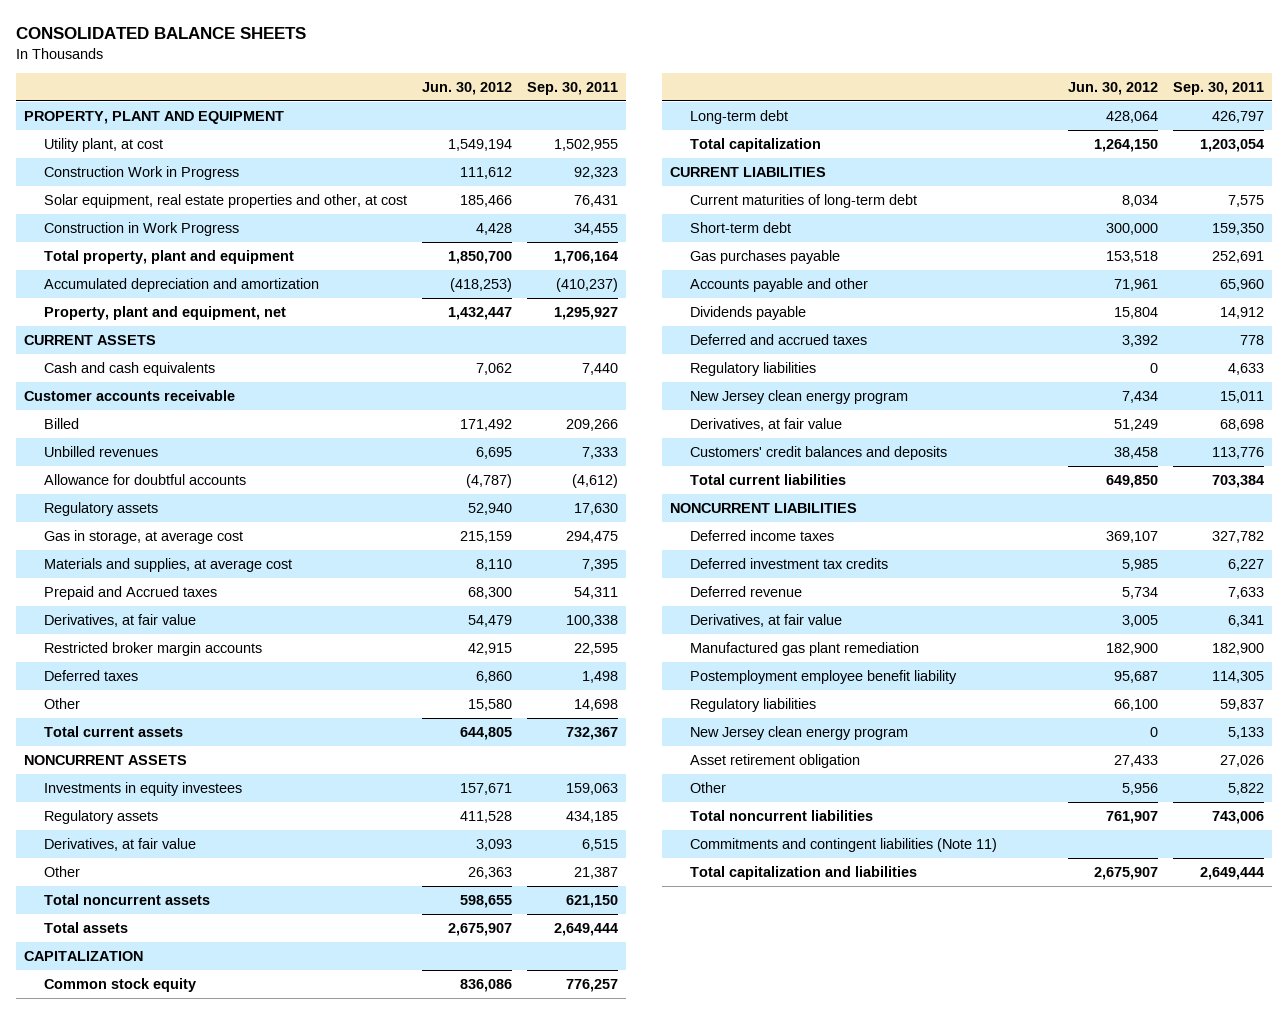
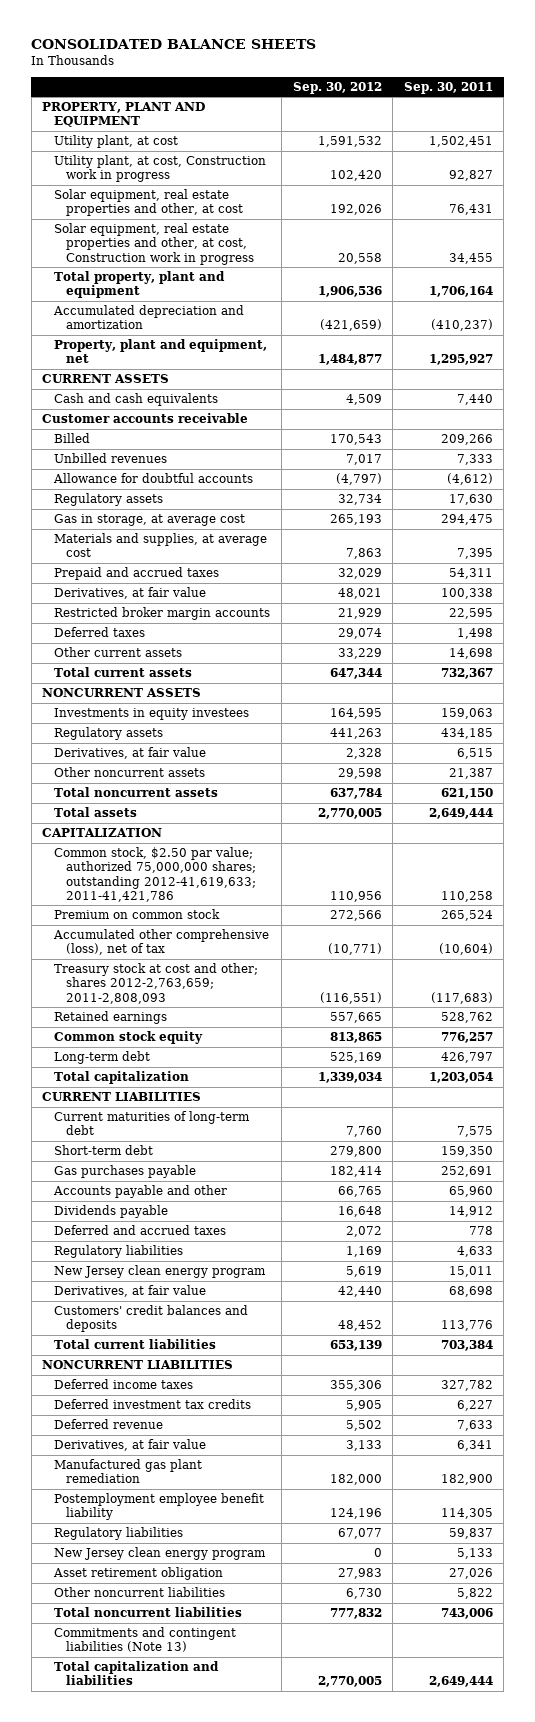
- | Jun. 30, 2012 | Sep. 30, 2011
+ | Sep. 30, 2012 | Sep. 30, 2011
- Utility plant, at cost | 1,549,194 | 1,502,955
- Construction Work in Progress | 111,612 | 92,323
+ Utility plant, at cost | 1,591,532 | 1,502,451
+ Utility plant, at cost, Construction work in progress | 102,420 | 92,827
- Construction in Work Progress | 4,428 | 34,455
+ Solar equipment, real estate properties and other, at cost, Construction work in progress | 20,558 | 34,455
- Prepaid and Accrued taxes | 68,300 | 54,311
+ Prepaid and accrued taxes | 32,029 | 54,311
- Other | 15,580 | 14,698
+ Other current assets | 33,229 | 14,698
- Other | 26,363 | 21,387
+ Other noncurrent assets | 29,598 | 21,387
+ Common stock, $2.50 par value; authorized 75,000,000 shares; outstanding 2012-41,619,633; 2011-41,421,786 | 110,956 | 110,258
+ Premium on common stock | 272,566 | 265,524
+ Accumulated other comprehensive (loss), net of tax | (10,771) | (10,604)
+ Treasury stock at cost and other; shares 2012-2,763,659; 2011-2,808,093 | (116,551) | (117,683)
+ Retained earnings | 557,665 | 528,762
- Other | 5,956 | 5,822
+ Other noncurrent liabilities | 6,730 | 5,822
- Commitments and contingent liabilities (Note 11)
+ Commitments and contingent liabilities (Note 13)

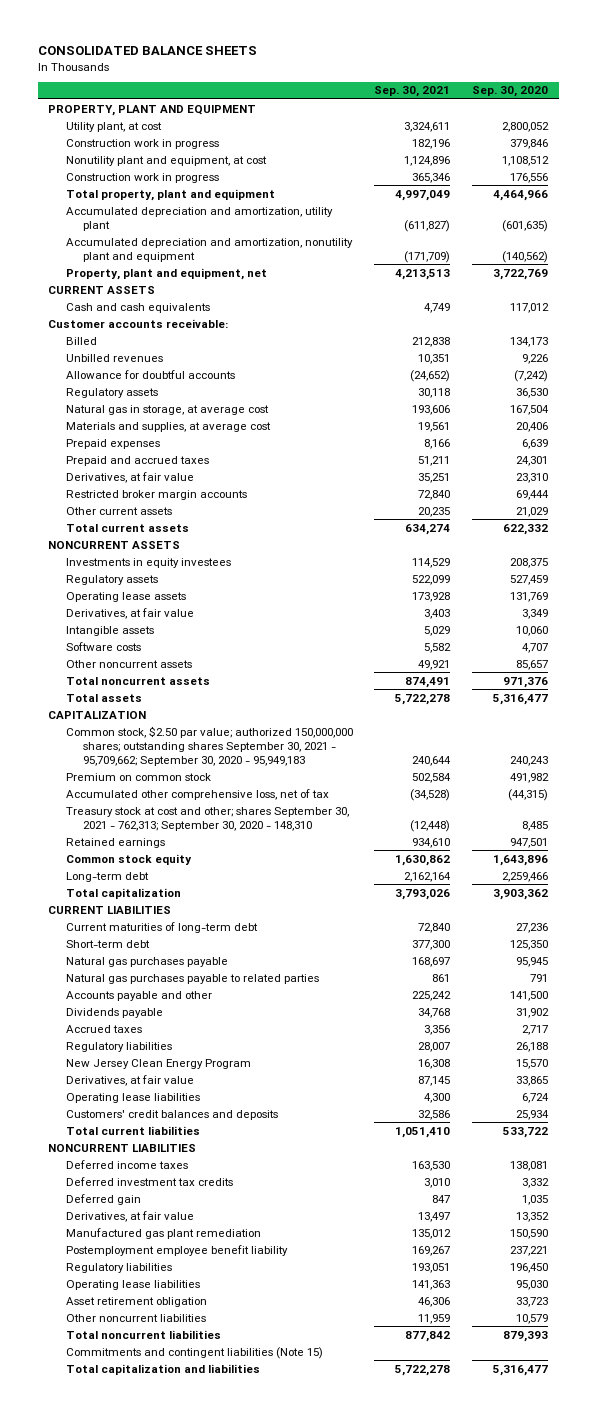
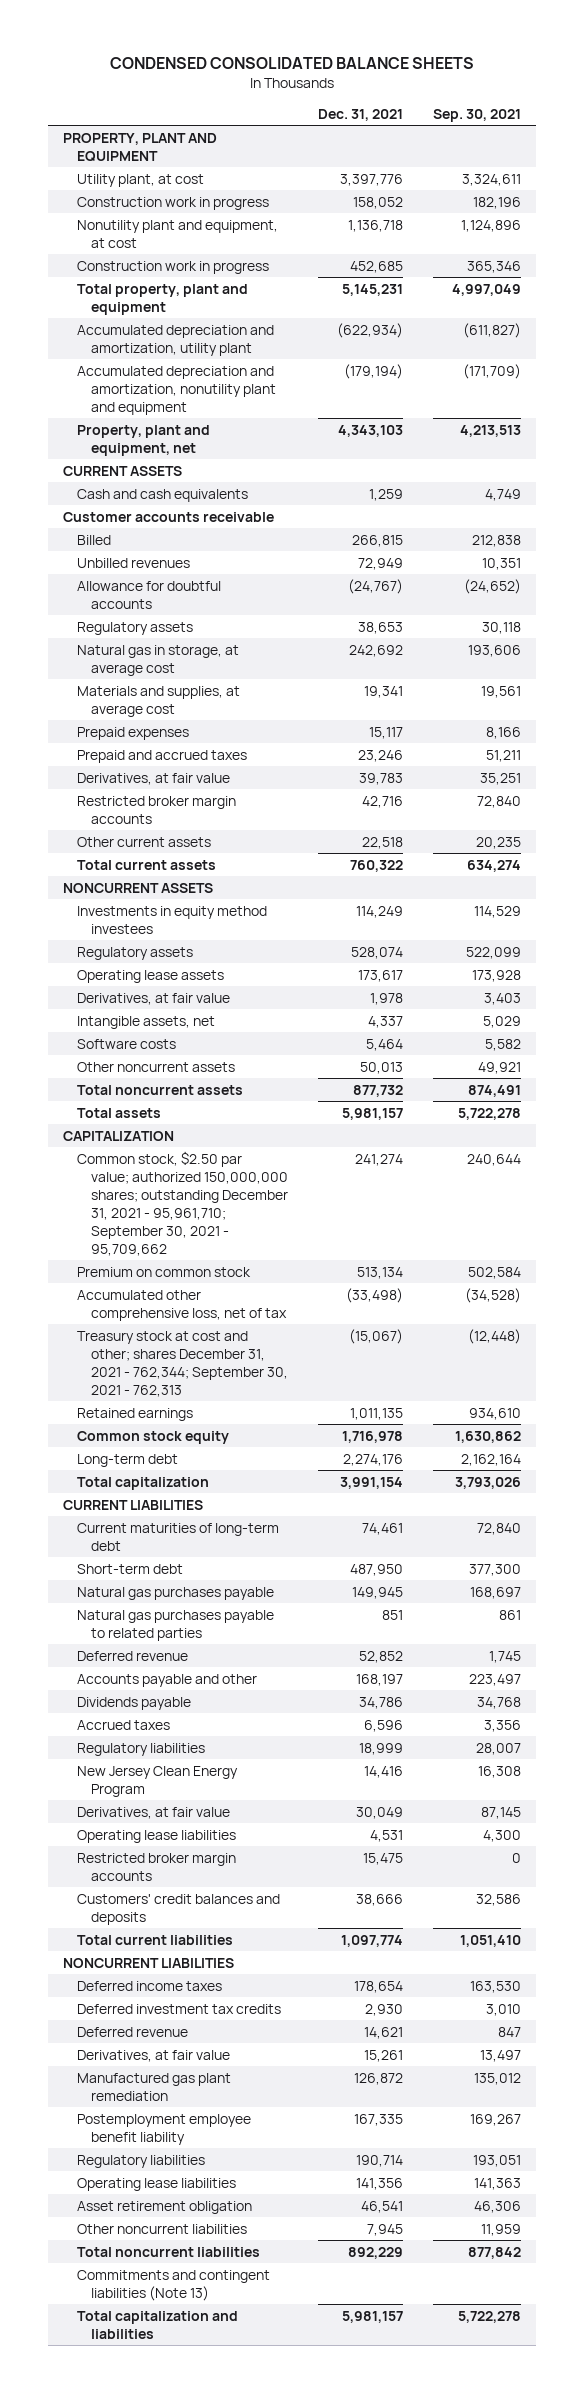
- CONSOLIDATED BALANCE SHEETS
+ CONDENSED CONSOLIDATED BALANCE SHEETS
- | Sep. 30, 2021 | Sep. 30, 2020
+ | Dec. 31, 2021 | Sep. 30, 2021
- Customer accounts receivable:
+ Customer accounts receivable
- Investments in equity investees | 114,529 | 208,375
+ Investments in equity method investees | 114,249 | 114,529
- Intangible assets | 5,029 | 10,060
+ Intangible assets, net | 4,337 | 5,029
- Common stock, $2.50 par value; authorized 150,000,000 shares; outstanding shares September 30, 2021 - 95,709,662; September 30, 2020 - 95,949,183 | 240,644 | 240,243
+ Common stock, $2.50 par value; authorized 150,000,000 shares; outstanding December 31, 2021 - 95,961,710; September 30, 2021 - 95,709,662 | 241,274 | 240,644
- Treasury stock at cost and other; shares September 30, 2021 - 762,313; September 30, 2020 - 148,310 | (12,448) | 8,485
+ Treasury stock at cost and other; shares December 31, 2021 - 762,344; September 30, 2021 - 762,313 | (15,067) | (12,448)
- Accounts payable and other | 225,242 | 141,500
+ Deferred revenue | 52,852 | 1,745
+ Accounts payable and other | 168,197 | 223,497
+ Restricted broker margin accounts | 15,475 | 0
- Deferred gain | 847 | 1,035
+ Deferred revenue | 14,621 | 847
- Commitments and contingent liabilities (Note 15)
+ Commitments and contingent liabilities (Note 13)

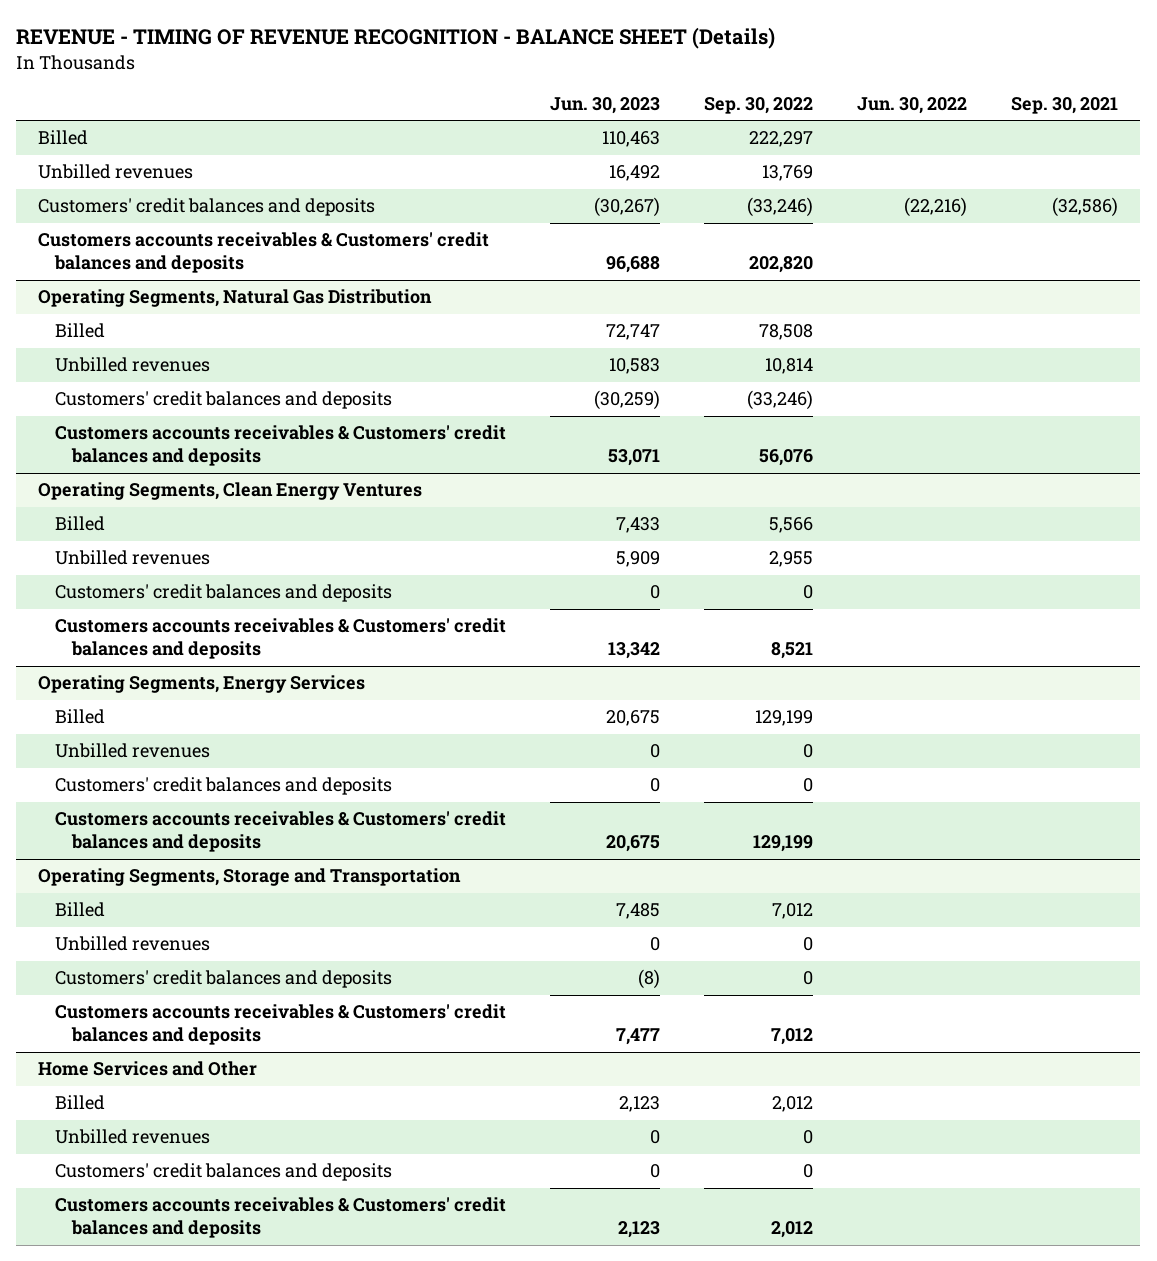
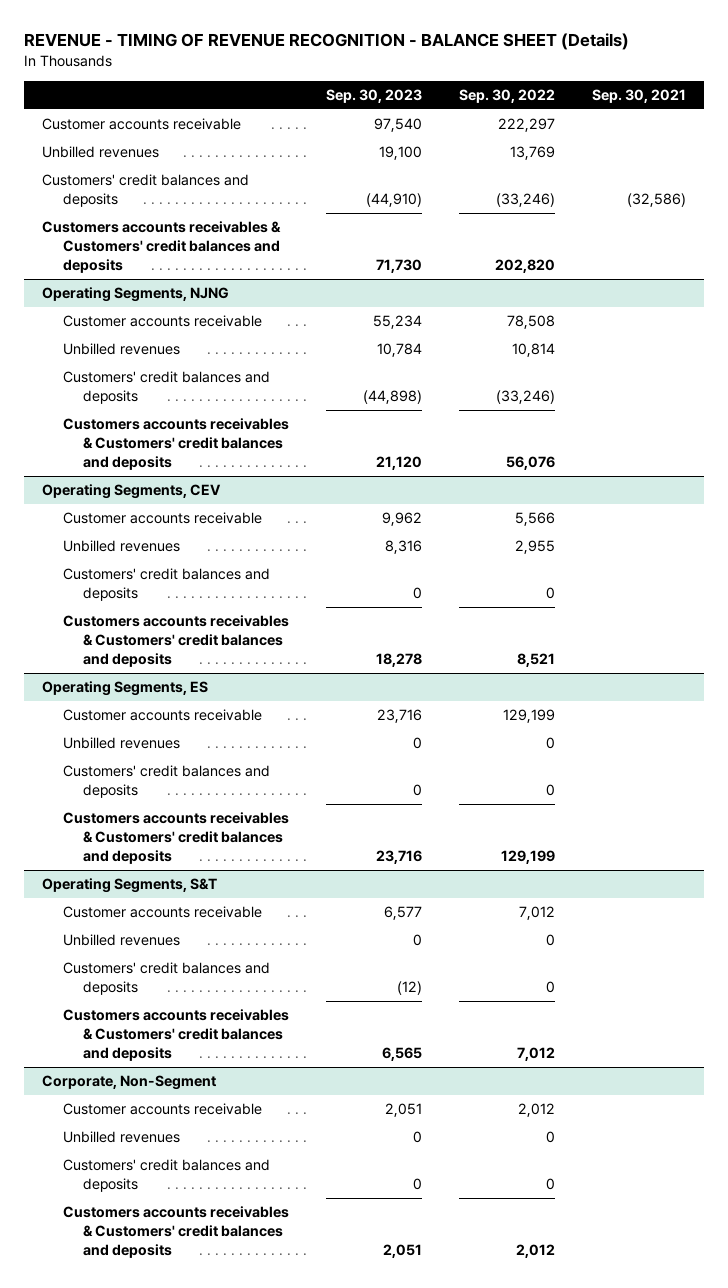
- | Jun. 30, 2023 | Sep. 30, 2022 | Jun. 30, 2022 | Sep. 30, 2021
+ | Sep. 30, 2023 | Sep. 30, 2022 | Sep. 30, 2021
- Billed | 110,463 | 222,297 | |
+ Customer accounts receivable | 97,540 | 222,297 |
- Operating Segments, Natural Gas Distribution
- Billed | 72,747 | 78,508 | |
+ Operating Segments, NJNG
+ Customer accounts receivable | 55,234 | 78,508 |
- Operating Segments, Clean Energy Ventures
- Billed | 7,433 | 5,566 | |
+ Operating Segments, CEV
+ Customer accounts receivable | 9,962 | 5,566 |
- Operating Segments, Energy Services
- Billed | 20,675 | 129,199 | |
+ Operating Segments, ES
+ Customer accounts receivable | 23,716 | 129,199 |
- Operating Segments, Storage and Transportation
- Billed | 7,485 | 7,012 | |
+ Operating Segments, S&T
+ Customer accounts receivable | 6,577 | 7,012 |
- Home Services and Other
- Billed | 2,123 | 2,012 | |
+ Corporate, Non-Segment
+ Customer accounts receivable | 2,051 | 2,012 |

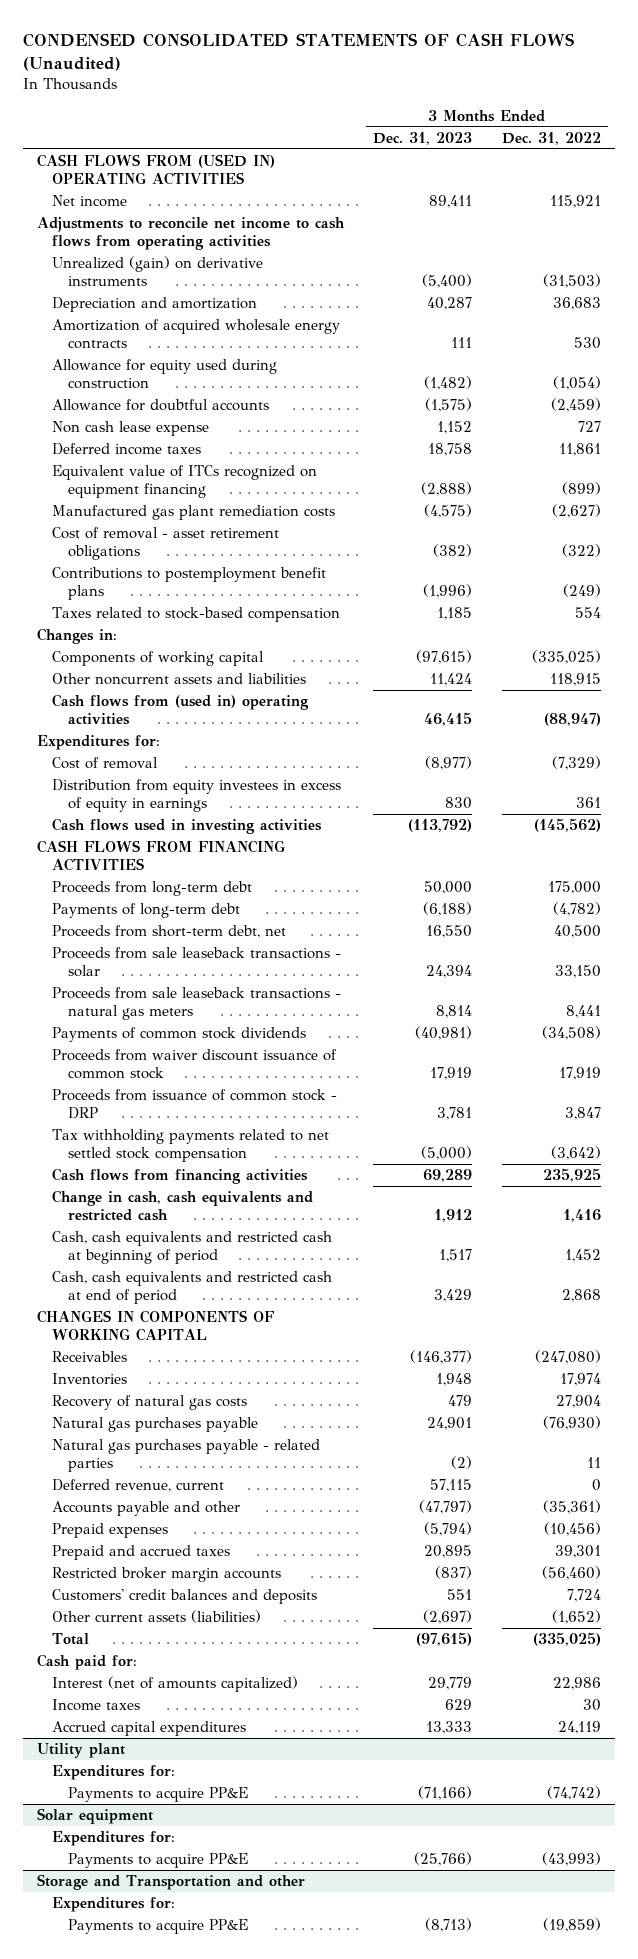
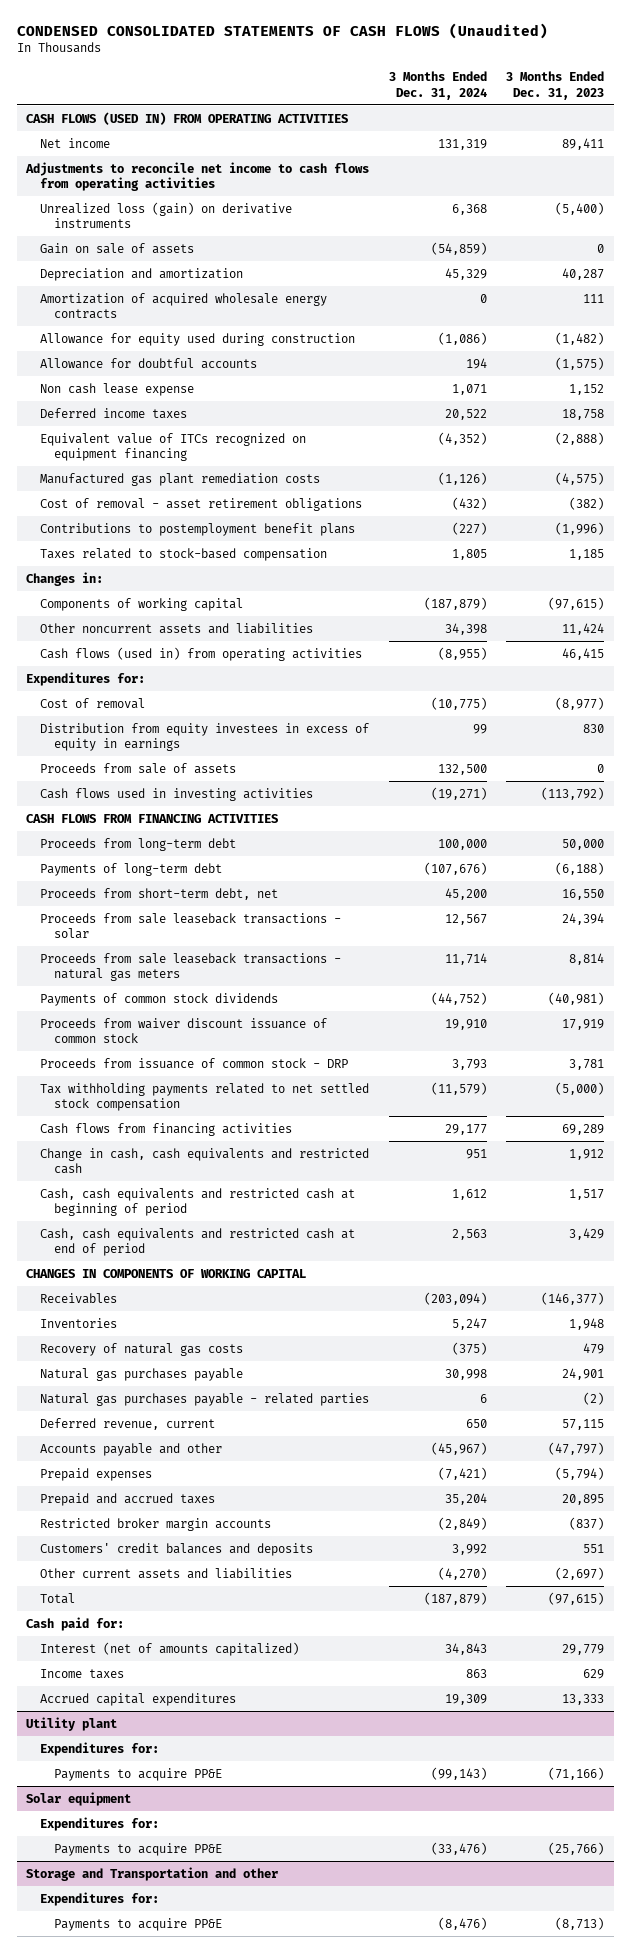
- | 3 Months Ended Dec. 31, 2023 | 3 Months Ended Dec. 31, 2022
+ | 3 Months Ended Dec. 31, 2024 | 3 Months Ended Dec. 31, 2023
- CASH FLOWS FROM (USED IN) OPERATING ACTIVITIES
+ CASH FLOWS (USED IN) FROM OPERATING ACTIVITIES
- Unrealized (gain) on derivative instruments | (5,400) | (31,503)
+ Unrealized loss (gain) on derivative instruments | 6,368 | (5,400)
+ Gain on sale of assets | (54,859) | 0
- Cash flows from (used in) operating activities | 46,415 | (88,947)
+ Cash flows (used in) from operating activities | (8,955) | 46,415
+ Proceeds from sale of assets | 132,500 | 0
- Other current assets (liabilities) | (2,697) | (1,652)
+ Other current assets and liabilities | (4,270) | (2,697)

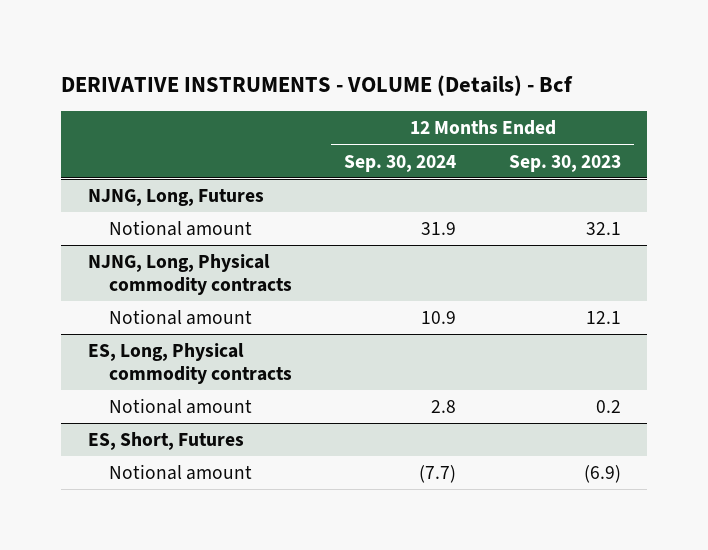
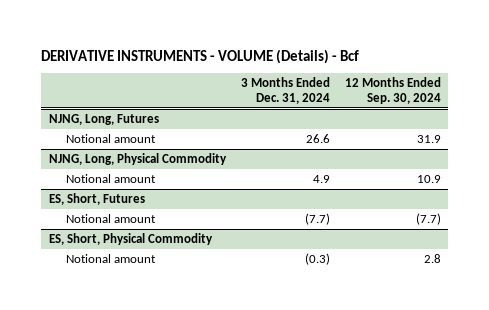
- | 12 Months Ended Sep. 30, 2024 | 12 Months Ended Sep. 30, 2023
+ | 3 Months Ended Dec. 31, 2024 | 12 Months Ended Sep. 30, 2024
- NJNG, Long, Physical commodity contracts
+ NJNG, Long, Physical Commodity
- ES, Long, Physical commodity contracts
- Notional amount | 2.8 | 0.2
+ ES, Short, Physical Commodity
+ Notional amount | (0.3) | 2.8

